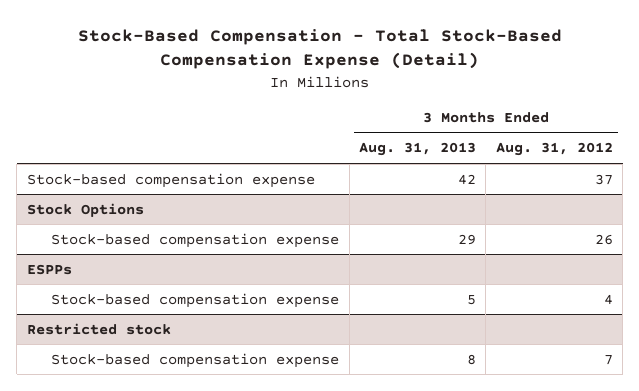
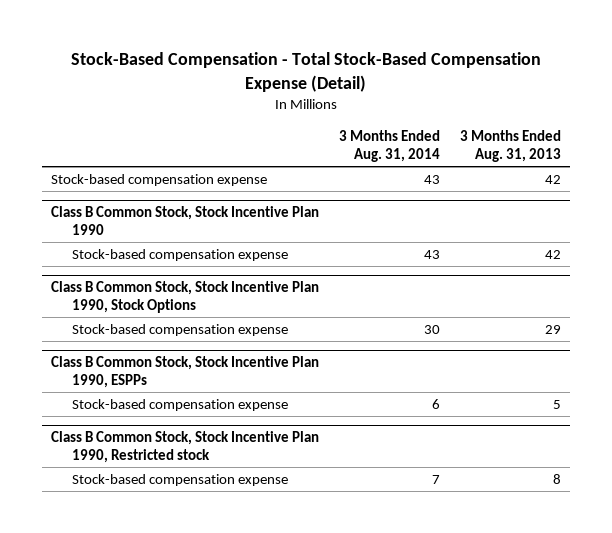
- | 3 Months Ended Aug. 31, 2013 | 3 Months Ended Aug. 31, 2012
+ | 3 Months Ended Aug. 31, 2014 | 3 Months Ended Aug. 31, 2013
- Stock Options
+ Class B Common Stock, Stock Incentive Plan 1990
+ Stock-based compensation expense | 43 | 42
+ Class B Common Stock, Stock Incentive Plan 1990, Stock Options
- ESPPs
+ Class B Common Stock, Stock Incentive Plan 1990, ESPPs
- Restricted stock
+ Class B Common Stock, Stock Incentive Plan 1990, Restricted stock

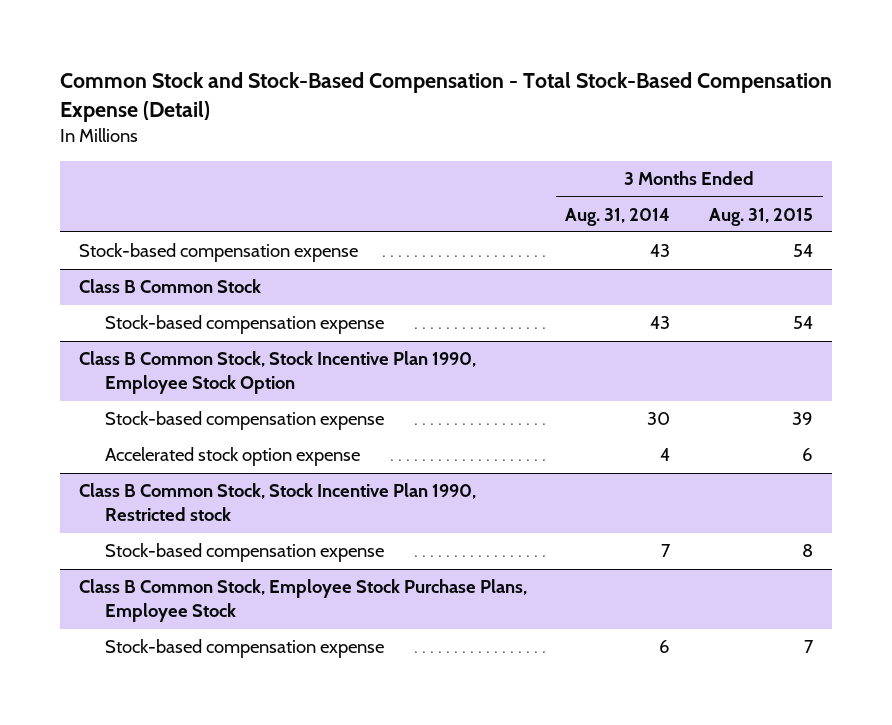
- Stock-Based Compensation - Total Stock-Based Compensation Expense (Detail)
+ Common Stock and Stock-Based Compensation - Total Stock-Based Compensation Expense (Detail)
- | 3 Months Ended Aug. 31, 2014 | 3 Months Ended Aug. 31, 2013
+ | 3 Months Ended Aug. 31, 2014 | 3 Months Ended Aug. 31, 2015
- Class B Common Stock, Stock Incentive Plan 1990
+ Class B Common Stock
- Class B Common Stock, Stock Incentive Plan 1990, Stock Options
+ Class B Common Stock, Stock Incentive Plan 1990, Employee Stock Option
- Class B Common Stock, Stock Incentive Plan 1990, ESPPs
- Stock-based compensation expense | 6 | 5
+ Accelerated stock option expense | 4 | 6
+ Class B Common Stock, Employee Stock Purchase Plans, Employee Stock
+ Stock-based compensation expense | 6 | 7

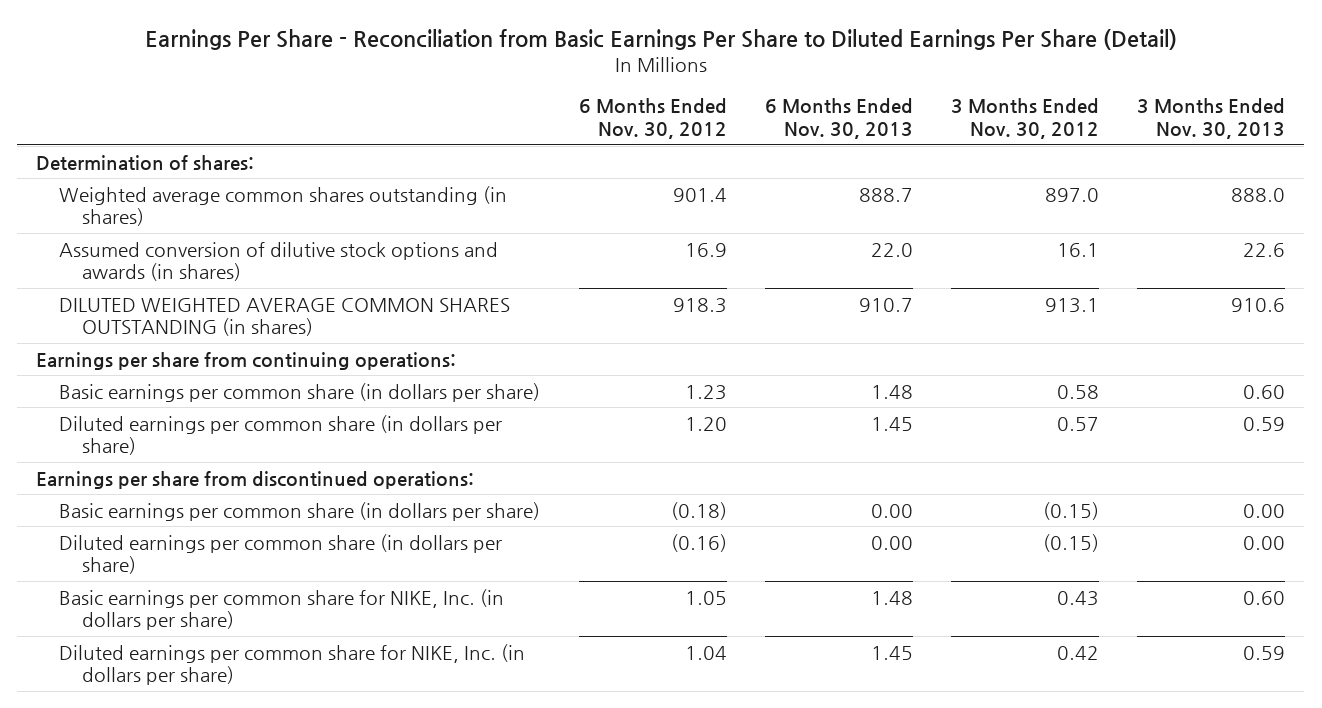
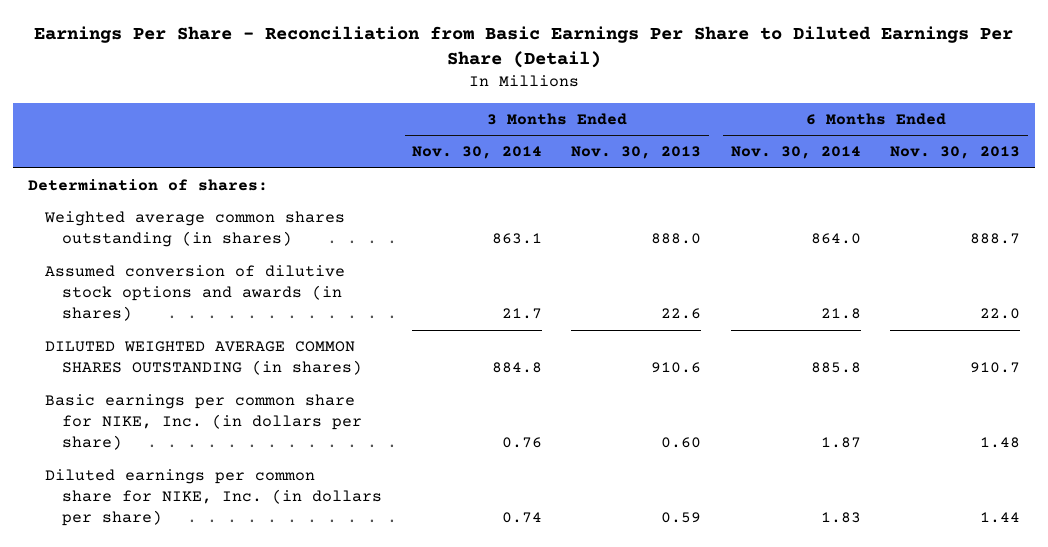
- | 6 Months Ended Nov. 30, 2012 | 6 Months Ended Nov. 30, 2013 | 3 Months Ended Nov. 30, 2012 | 3 Months Ended Nov. 30, 2013
+ | 3 Months Ended Nov. 30, 2014 | 3 Months Ended Nov. 30, 2013 | 6 Months Ended Nov. 30, 2014 | 6 Months Ended Nov. 30, 2013
- Earnings per share from continuing operations:
- Basic earnings per common share (in dollars per share) | 1.23 | 1.48 | 0.58 | 0.60
- Diluted earnings per common share (in dollars per share) | 1.20 | 1.45 | 0.57 | 0.59
- Earnings per share from discontinued operations:
- Basic earnings per common share (in dollars per share) | (0.18) | 0.00 | (0.15) | 0.00
- Diluted earnings per common share (in dollars per share) | (0.16) | 0.00 | (0.15) | 0.00
- Diluted earnings per common share for NIKE, Inc. (in dollars per share) | 1.04 | 1.45 | 0.42 | 0.59
+ Diluted earnings per common share for NIKE, Inc. (in dollars per share) | 0.74 | 0.59 | 1.83 | 1.44

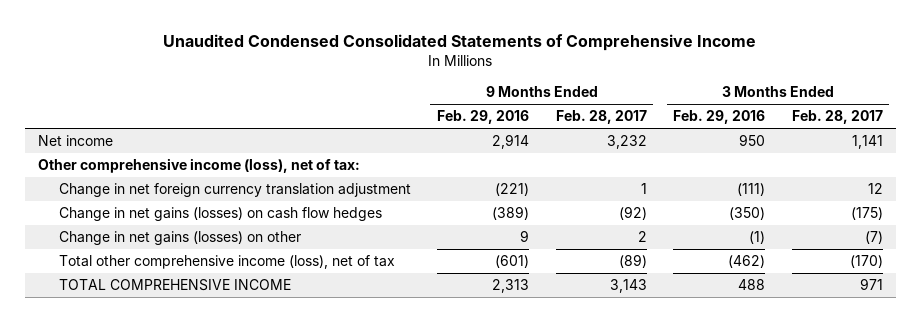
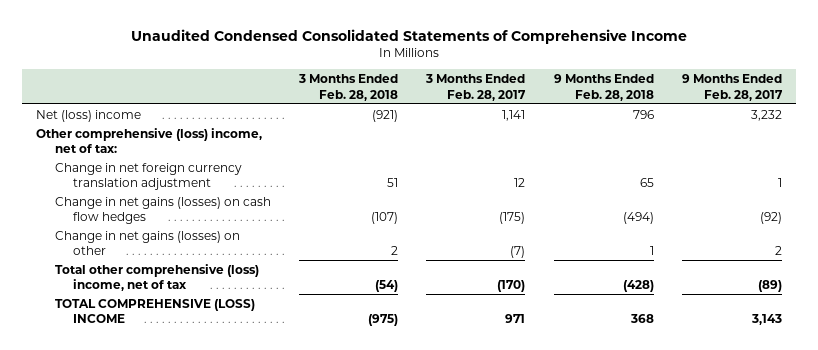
- | 9 Months Ended Feb. 29, 2016 | 9 Months Ended Feb. 28, 2017 | 3 Months Ended Feb. 29, 2016 | 3 Months Ended Feb. 28, 2017
+ | 3 Months Ended Feb. 28, 2018 | 3 Months Ended Feb. 28, 2017 | 9 Months Ended Feb. 28, 2018 | 9 Months Ended Feb. 28, 2017
- Net income | 2,914 | 3,232 | 950 | 1,141
- Other comprehensive income (loss), net of tax:
+ Net (loss) income | (921) | 1,141 | 796 | 3,232
+ Other comprehensive (loss) income, net of tax:
- Total other comprehensive income (loss), net of tax | (601) | (89) | (462) | (170)
- TOTAL COMPREHENSIVE INCOME | 2,313 | 3,143 | 488 | 971
+ Total other comprehensive (loss) income, net of tax | (54) | (170) | (428) | (89)
+ TOTAL COMPREHENSIVE (LOSS) INCOME | (975) | 971 | 368 | 3,143

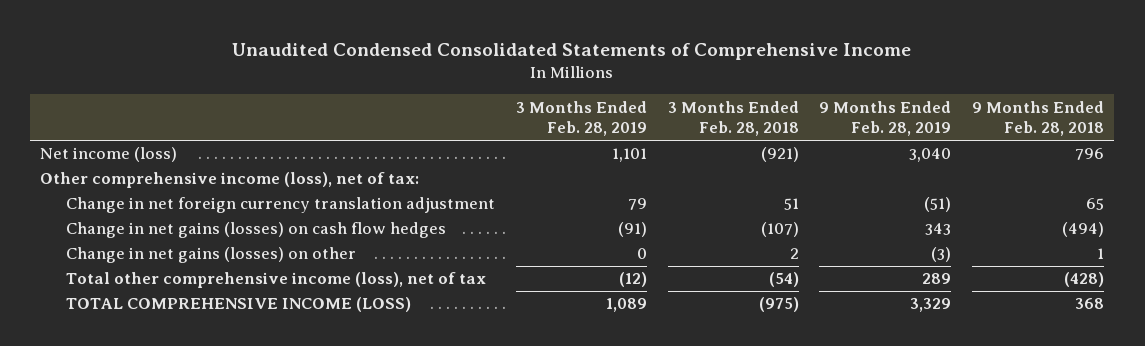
- | 3 Months Ended Feb. 28, 2018 | 3 Months Ended Feb. 28, 2017 | 9 Months Ended Feb. 28, 2018 | 9 Months Ended Feb. 28, 2017
+ | 3 Months Ended Feb. 28, 2019 | 3 Months Ended Feb. 28, 2018 | 9 Months Ended Feb. 28, 2019 | 9 Months Ended Feb. 28, 2018
- Net (loss) income | (921) | 1,141 | 796 | 3,232
- Other comprehensive (loss) income, net of tax:
+ Net income (loss) | 1,101 | (921) | 3,040 | 796
+ Other comprehensive income (loss), net of tax:
- Total other comprehensive (loss) income, net of tax | (54) | (170) | (428) | (89)
- TOTAL COMPREHENSIVE (LOSS) INCOME | (975) | 971 | 368 | 3,143
+ Total other comprehensive income (loss), net of tax | (12) | (54) | 289 | (428)
+ TOTAL COMPREHENSIVE INCOME (LOSS) | 1,089 | (975) | 3,329 | 368

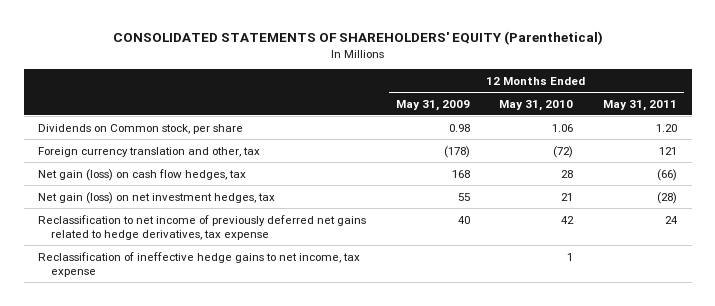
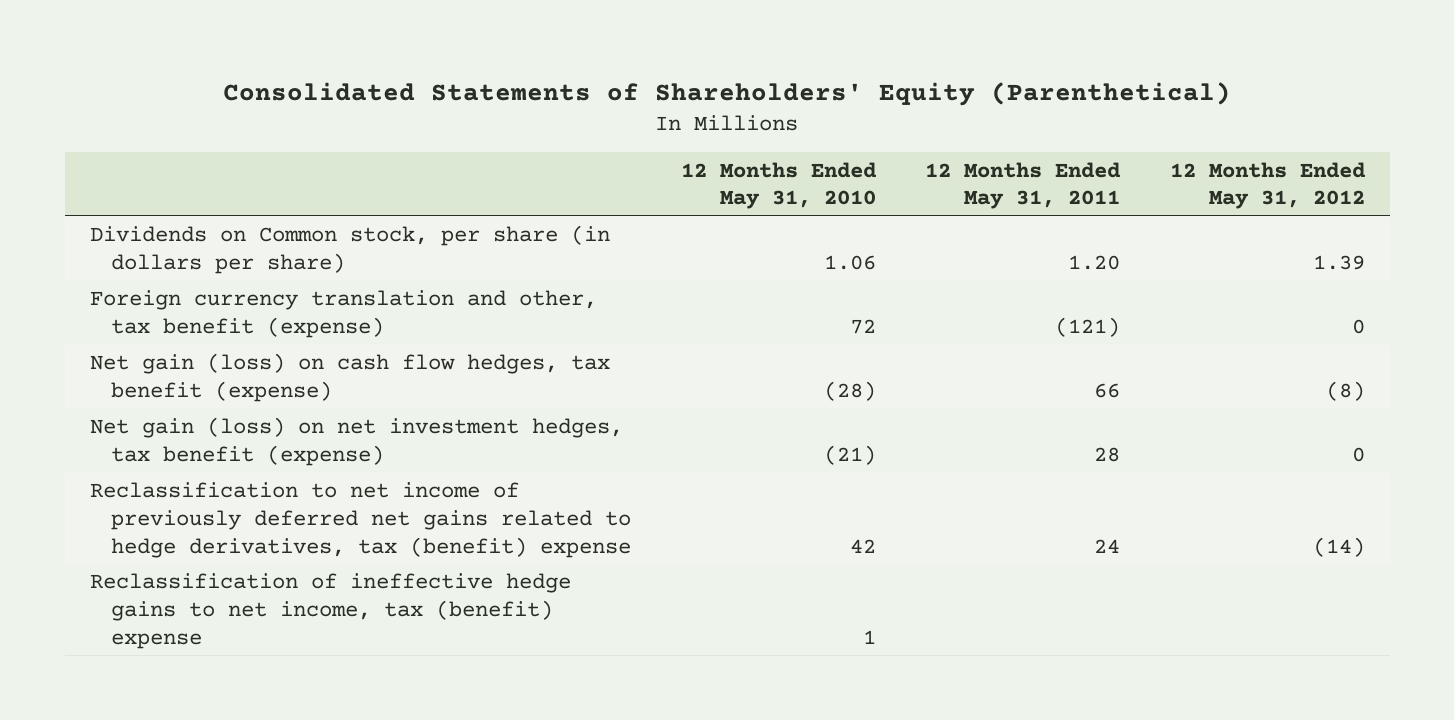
- CONSOLIDATED STATEMENTS OF SHAREHOLDERS' EQUITY (Parenthetical)
+ Consolidated Statements of Shareholders' Equity (Parenthetical)
- | 12 Months Ended May 31, 2009 | 12 Months Ended May 31, 2010 | 12 Months Ended May 31, 2011
+ | 12 Months Ended May 31, 2010 | 12 Months Ended May 31, 2011 | 12 Months Ended May 31, 2012
- Dividends on Common stock, per share | 0.98 | 1.06 | 1.20
- Foreign currency translation and other, tax | (178) | (72) | 121
- Net gain (loss) on cash flow hedges, tax | 168 | 28 | (66)
- Net gain (loss) on net investment hedges, tax | 55 | 21 | (28)
- Reclassification to net income of previously deferred net gains related to hedge derivatives, tax expense | 40 | 42 | 24
- Reclassification of ineffective hedge gains to net income, tax expense | | 1 |
+ Dividends on Common stock, per share (in dollars per share) | 1.06 | 1.20 | 1.39
+ Foreign currency translation and other, tax benefit (expense) | 72 | (121) | 0
+ Net gain (loss) on cash flow hedges, tax benefit (expense) | (28) | 66 | (8)
+ Net gain (loss) on net investment hedges, tax benefit (expense) | (21) | 28 | 0
+ Reclassification to net income of previously deferred net gains related to hedge derivatives, tax (benefit) expense | 42 | 24 | (14)
+ Reclassification of ineffective hedge gains to net income, tax (benefit) expense | 1 | |

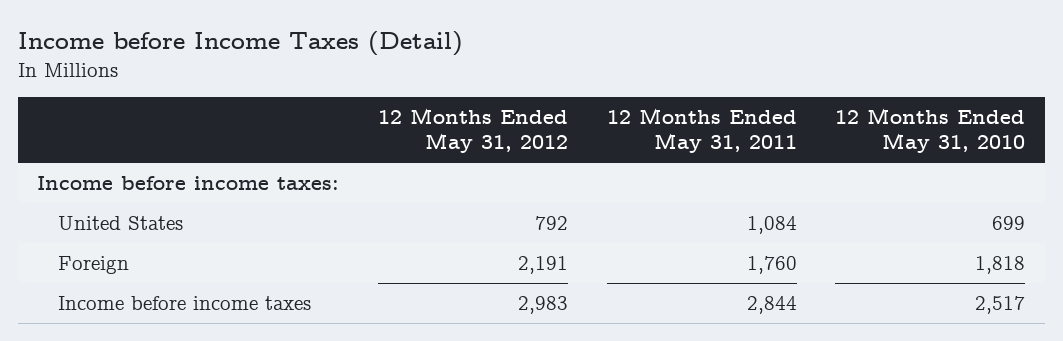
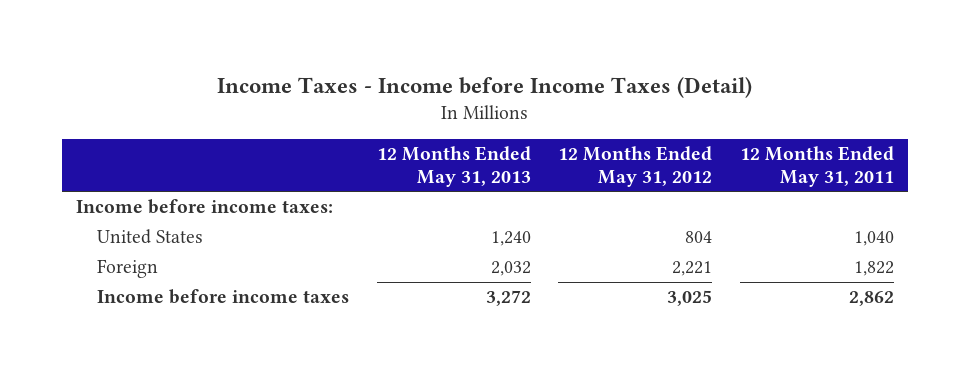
- Income before Income Taxes (Detail)
+ Income Taxes - Income before Income Taxes (Detail)
- | 12 Months Ended May 31, 2012 | 12 Months Ended May 31, 2011 | 12 Months Ended May 31, 2010
+ | 12 Months Ended May 31, 2013 | 12 Months Ended May 31, 2012 | 12 Months Ended May 31, 2011
- United States | 792 | 1,084 | 699
- Foreign | 2,191 | 1,760 | 1,818
- Income before income taxes | 2,983 | 2,844 | 2,517
+ United States | 1,240 | 804 | 1,040
+ Foreign | 2,032 | 2,221 | 1,822
+ Income before income taxes | 3,272 | 3,025 | 2,862

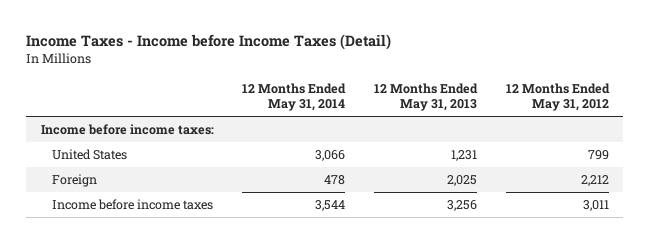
- | 12 Months Ended May 31, 2013 | 12 Months Ended May 31, 2012 | 12 Months Ended May 31, 2011
+ | 12 Months Ended May 31, 2014 | 12 Months Ended May 31, 2013 | 12 Months Ended May 31, 2012
- United States | 1,240 | 804 | 1,040
- Foreign | 2,032 | 2,221 | 1,822
- Income before income taxes | 3,272 | 3,025 | 2,862
+ United States | 3,066 | 1,231 | 799
+ Foreign | 478 | 2,025 | 2,212
+ Income before income taxes | 3,544 | 3,256 | 3,011

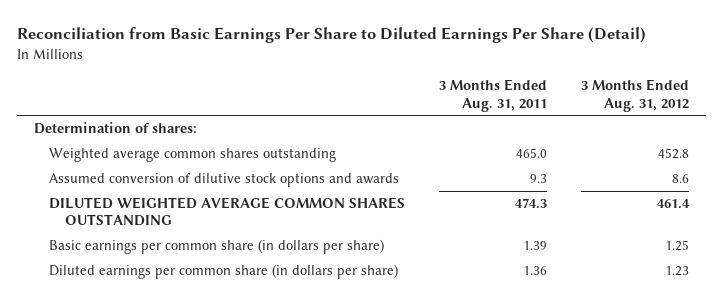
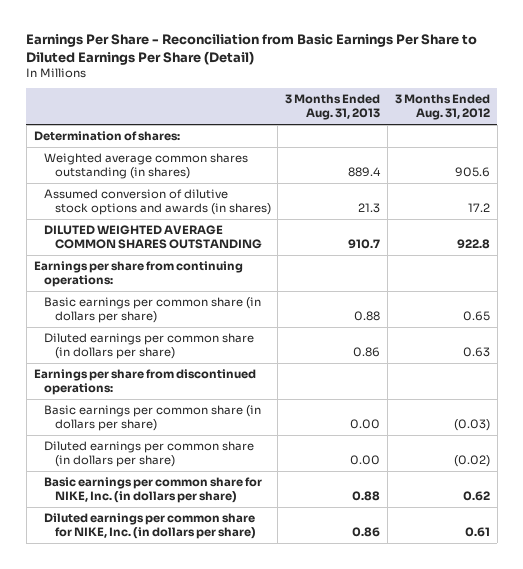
- Reconciliation from Basic Earnings Per Share to Diluted Earnings Per Share (Detail)
+ Earnings Per Share - Reconciliation from Basic Earnings Per Share to Diluted Earnings Per Share (Detail)
- | 3 Months Ended Aug. 31, 2011 | 3 Months Ended Aug. 31, 2012
+ | 3 Months Ended Aug. 31, 2013 | 3 Months Ended Aug. 31, 2012
- Weighted average common shares outstanding | 465.0 | 452.8
- Assumed conversion of dilutive stock options and awards | 9.3 | 8.6
- DILUTED WEIGHTED AVERAGE COMMON SHARES OUTSTANDING | 474.3 | 461.4
- Basic earnings per common share (in dollars per share) | 1.39 | 1.25
- Diluted earnings per common share (in dollars per share) | 1.36 | 1.23
+ Weighted average common shares outstanding (in shares) | 889.4 | 905.6
+ Assumed conversion of dilutive stock options and awards (in shares) | 21.3 | 17.2
+ DILUTED WEIGHTED AVERAGE COMMON SHARES OUTSTANDING | 910.7 | 922.8
+ Earnings per share from continuing operations:
+ Basic earnings per common share (in dollars per share) | 0.88 | 0.65
+ Diluted earnings per common share (in dollars per share) | 0.86 | 0.63
+ Earnings per share from discontinued operations:
+ Basic earnings per common share (in dollars per share) | 0.00 | (0.03)
+ Diluted earnings per common share (in dollars per share) | 0.00 | (0.02)
+ Basic earnings per common share for NIKE, Inc. (in dollars per share) | 0.88 | 0.62
+ Diluted earnings per common share for NIKE, Inc. (in dollars per share) | 0.86 | 0.61

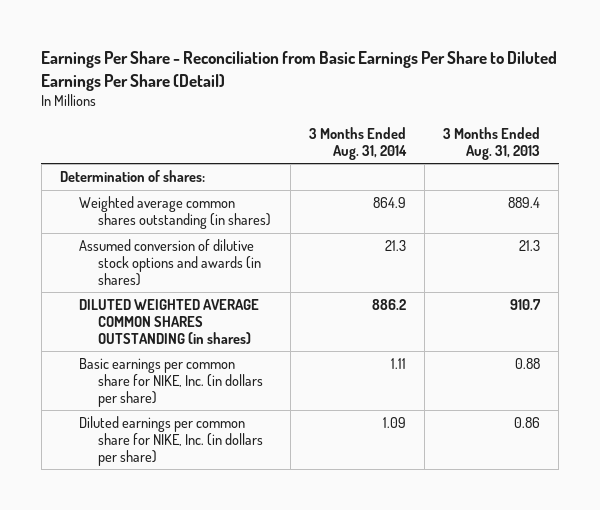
- | 3 Months Ended Aug. 31, 2013 | 3 Months Ended Aug. 31, 2012
+ | 3 Months Ended Aug. 31, 2014 | 3 Months Ended Aug. 31, 2013
- DILUTED WEIGHTED AVERAGE COMMON SHARES OUTSTANDING | 910.7 | 922.8
- Earnings per share from continuing operations:
- Basic earnings per common share (in dollars per share) | 0.88 | 0.65
- Diluted earnings per common share (in dollars per share) | 0.86 | 0.63
- Earnings per share from discontinued operations:
- Basic earnings per common share (in dollars per share) | 0.00 | (0.03)
- Diluted earnings per common share (in dollars per share) | 0.00 | (0.02)
+ DILUTED WEIGHTED AVERAGE COMMON SHARES OUTSTANDING (in shares) | 886.2 | 910.7

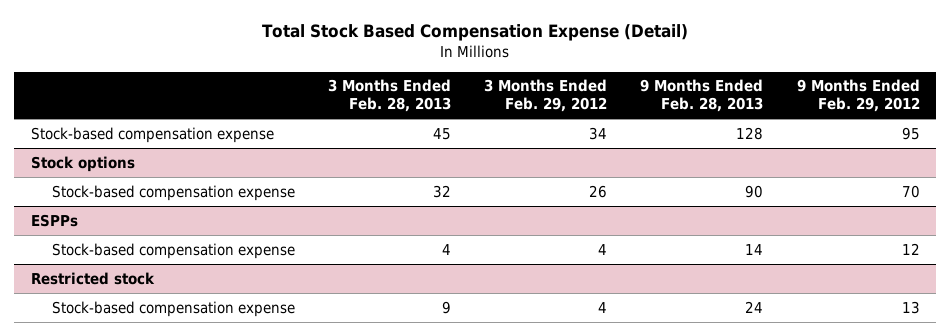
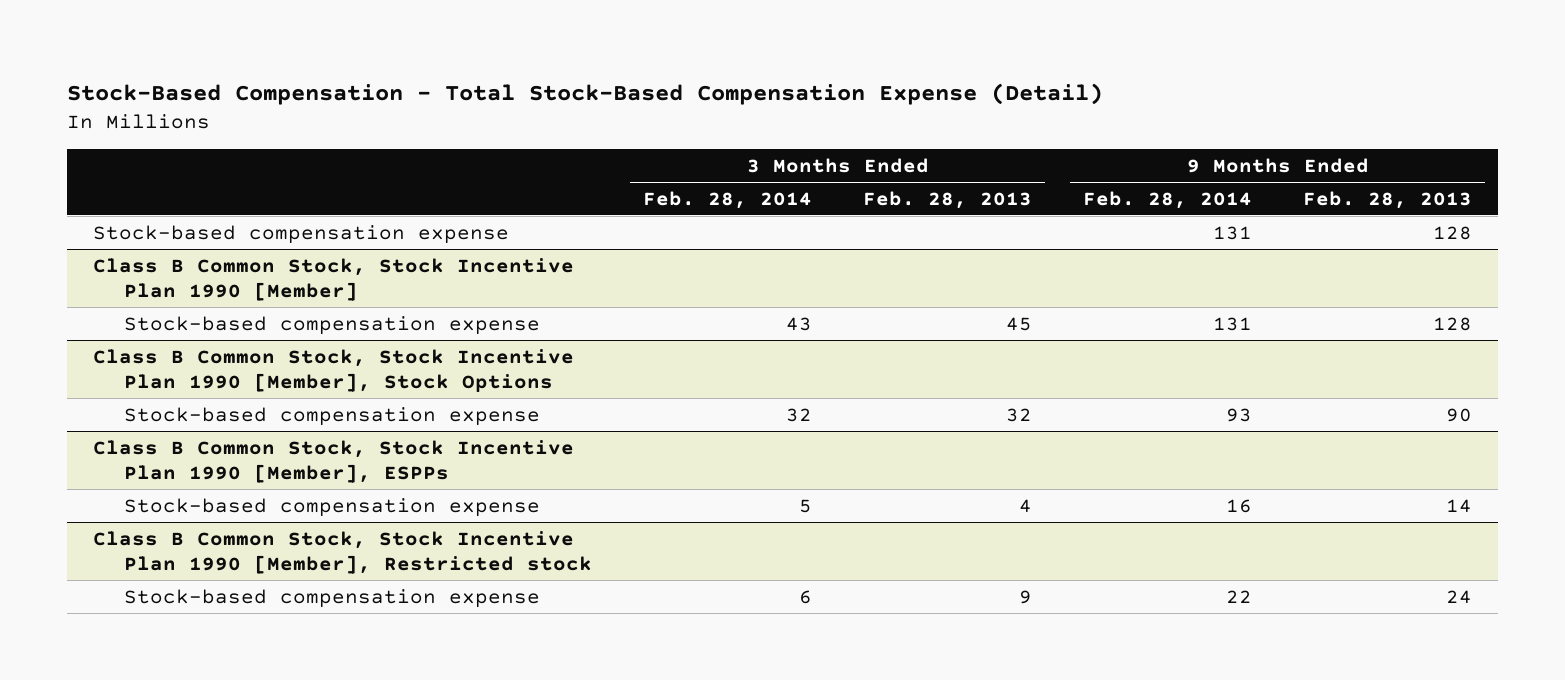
- Total Stock Based Compensation Expense (Detail)
+ Stock-Based Compensation - Total Stock-Based Compensation Expense (Detail)
- | 3 Months Ended Feb. 28, 2013 | 3 Months Ended Feb. 29, 2012 | 9 Months Ended Feb. 28, 2013 | 9 Months Ended Feb. 29, 2012
+ | 3 Months Ended Feb. 28, 2014 | 3 Months Ended Feb. 28, 2013 | 9 Months Ended Feb. 28, 2014 | 9 Months Ended Feb. 28, 2013
+ Stock-based compensation expense | | | 131 | 128
+ Class B Common Stock, Stock Incentive Plan 1990 [Member]
- Stock options
+ Class B Common Stock, Stock Incentive Plan 1990 [Member], Stock Options
- ESPPs
+ Class B Common Stock, Stock Incentive Plan 1990 [Member], ESPPs
- Restricted stock
+ Class B Common Stock, Stock Incentive Plan 1990 [Member], Restricted stock

